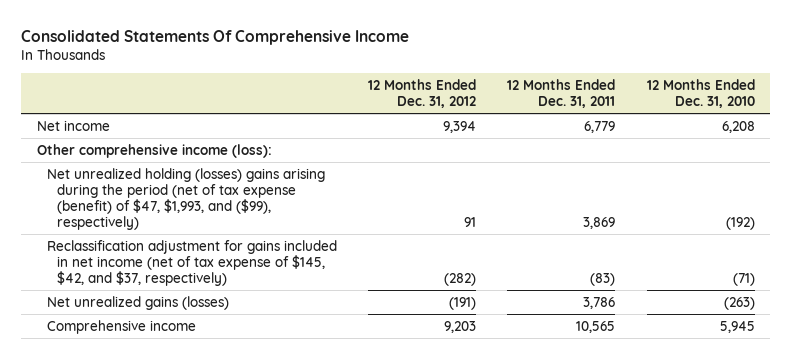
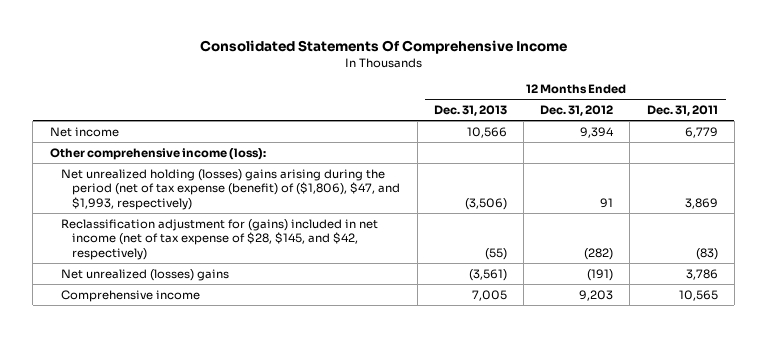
- | 12 Months Ended Dec. 31, 2012 | 12 Months Ended Dec. 31, 2011 | 12 Months Ended Dec. 31, 2010
+ | 12 Months Ended Dec. 31, 2013 | 12 Months Ended Dec. 31, 2012 | 12 Months Ended Dec. 31, 2011
- Net unrealized holding (losses) gains arising during the period (net of tax expense (benefit) of $47, $1,993, and ($99), respectively) | 91 | 3,869 | (192)
- Reclassification adjustment for gains included in net income (net of tax expense of $145, $42, and $37, respectively) | (282) | (83) | (71)
- Net unrealized gains (losses) | (191) | 3,786 | (263)
+ Net unrealized holding (losses) gains arising during the period (net of tax expense (benefit) of ($1,806), $47, and $1,993, respectively) | (3,506) | 91 | 3,869
+ Reclassification adjustment for (gains) included in net income (net of tax expense of $28, $145, and $42, respectively) | (55) | (282) | (83)
+ Net unrealized (losses) gains | (3,561) | (191) | 3,786

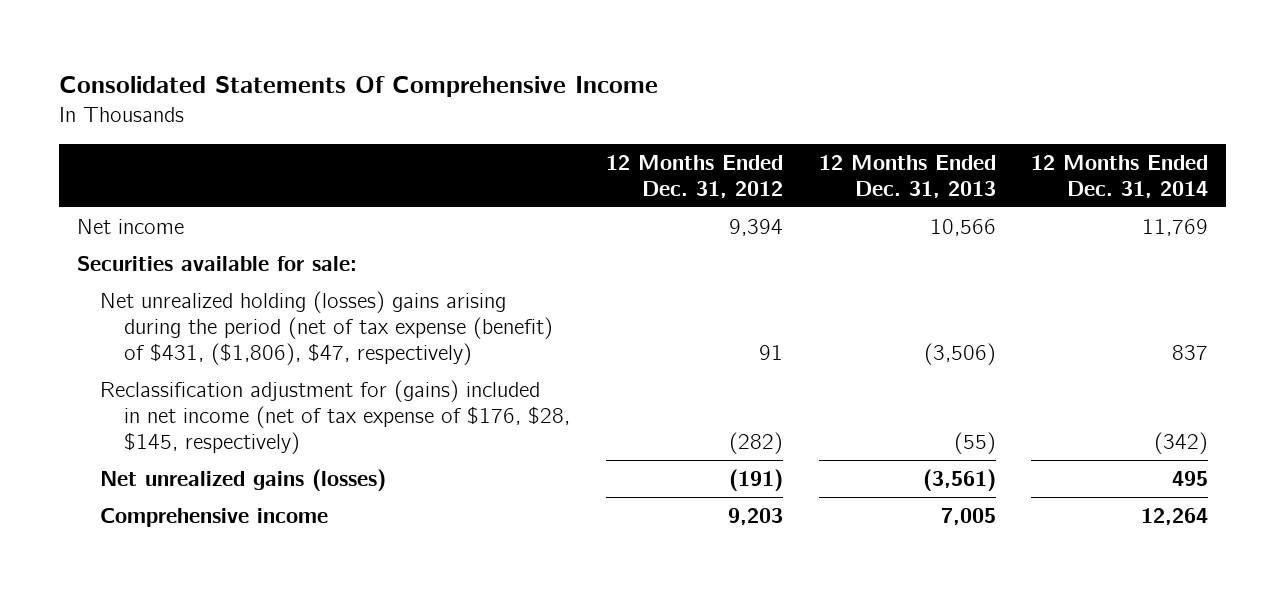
- | 12 Months Ended Dec. 31, 2013 | 12 Months Ended Dec. 31, 2012 | 12 Months Ended Dec. 31, 2011
+ | 12 Months Ended Dec. 31, 2012 | 12 Months Ended Dec. 31, 2013 | 12 Months Ended Dec. 31, 2014
- Other comprehensive income (loss):
- Net unrealized holding (losses) gains arising during the period (net of tax expense (benefit) of ($1,806), $47, and $1,993, respectively) | (3,506) | 91 | 3,869
- Reclassification adjustment for (gains) included in net income (net of tax expense of $28, $145, and $42, respectively) | (55) | (282) | (83)
- Net unrealized (losses) gains | (3,561) | (191) | 3,786
+ Securities available for sale:
+ Net unrealized holding (losses) gains arising during the period (net of tax expense (benefit) of $431, ($1,806), $47, respectively) | 91 | (3,506) | 837
+ Reclassification adjustment for (gains) included in net income (net of tax expense of $176, $28, $145, respectively) | (282) | (55) | (342)
+ Net unrealized gains (losses) | (191) | (3,561) | 495

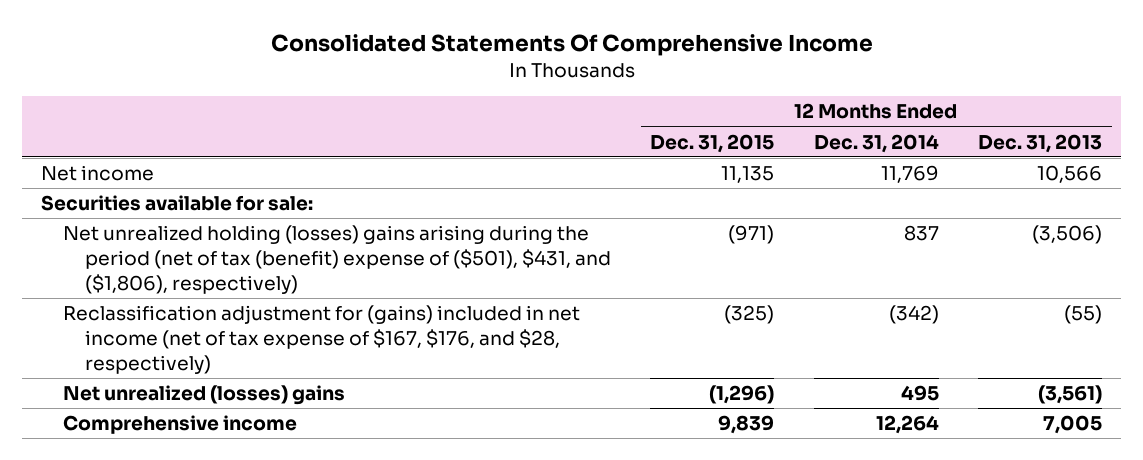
- | 12 Months Ended Dec. 31, 2012 | 12 Months Ended Dec. 31, 2013 | 12 Months Ended Dec. 31, 2014
+ | 12 Months Ended Dec. 31, 2015 | 12 Months Ended Dec. 31, 2014 | 12 Months Ended Dec. 31, 2013
- Net unrealized holding (losses) gains arising during the period (net of tax expense (benefit) of $431, ($1,806), $47, respectively) | 91 | (3,506) | 837
- Reclassification adjustment for (gains) included in net income (net of tax expense of $176, $28, $145, respectively) | (282) | (55) | (342)
- Net unrealized gains (losses) | (191) | (3,561) | 495
+ Net unrealized holding (losses) gains arising during the period (net of tax (benefit) expense of ($501), $431, and ($1,806), respectively) | (971) | 837 | (3,506)
+ Reclassification adjustment for (gains) included in net income (net of tax expense of $167, $176, and $28, respectively) | (325) | (342) | (55)
+ Net unrealized (losses) gains | (1,296) | 495 | (3,561)

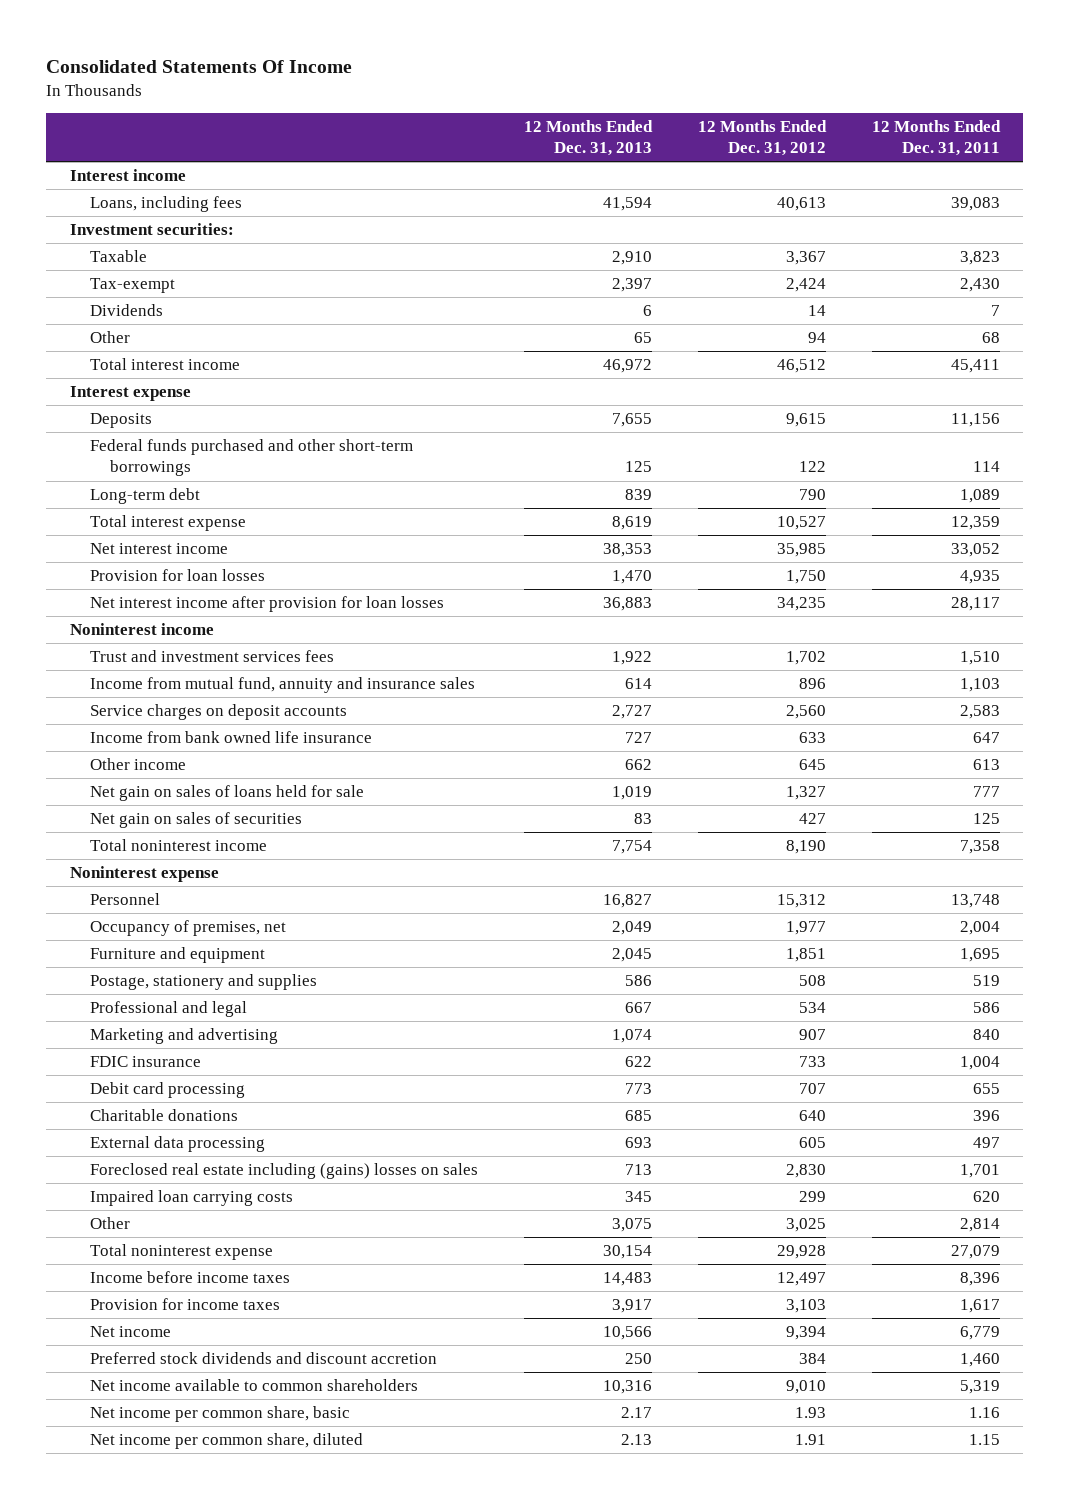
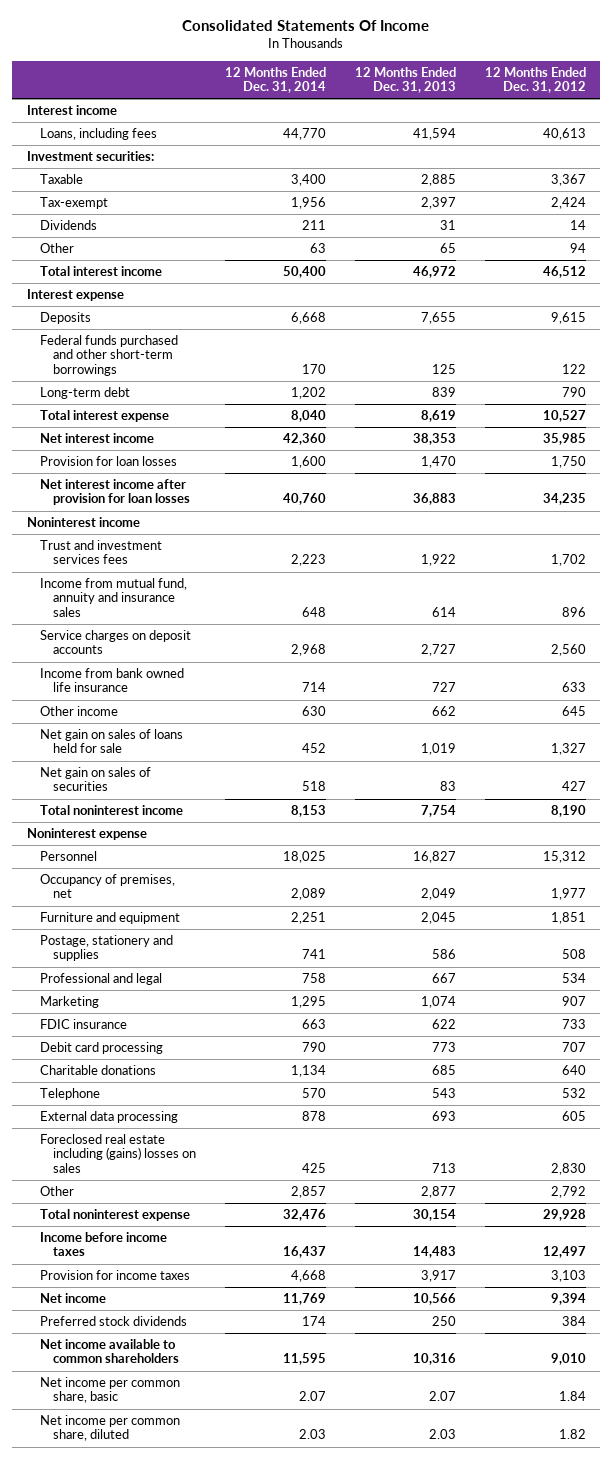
- | 12 Months Ended Dec. 31, 2013 | 12 Months Ended Dec. 31, 2012 | 12 Months Ended Dec. 31, 2011
+ | 12 Months Ended Dec. 31, 2014 | 12 Months Ended Dec. 31, 2013 | 12 Months Ended Dec. 31, 2012
- Taxable | 2,910 | 3,367 | 3,823
+ Taxable | 3,400 | 2,885 | 3,367
- Dividends | 6 | 14 | 7
+ Dividends | 211 | 31 | 14
- Marketing and advertising | 1,074 | 907 | 840
+ Marketing | 1,295 | 1,074 | 907
+ Telephone | 570 | 543 | 532
- Impaired loan carrying costs | 345 | 299 | 620
- Other | 3,075 | 3,025 | 2,814
+ Other | 2,857 | 2,877 | 2,792
- Preferred stock dividends and discount accretion | 250 | 384 | 1,460
+ Preferred stock dividends | 174 | 250 | 384
- Net income per common share, basic | 2.17 | 1.93 | 1.16
- Net income per common share, diluted | 2.13 | 1.91 | 1.15
+ Net income per common share, basic | 2.07 | 2.07 | 1.84
+ Net income per common share, diluted | 2.03 | 2.03 | 1.82

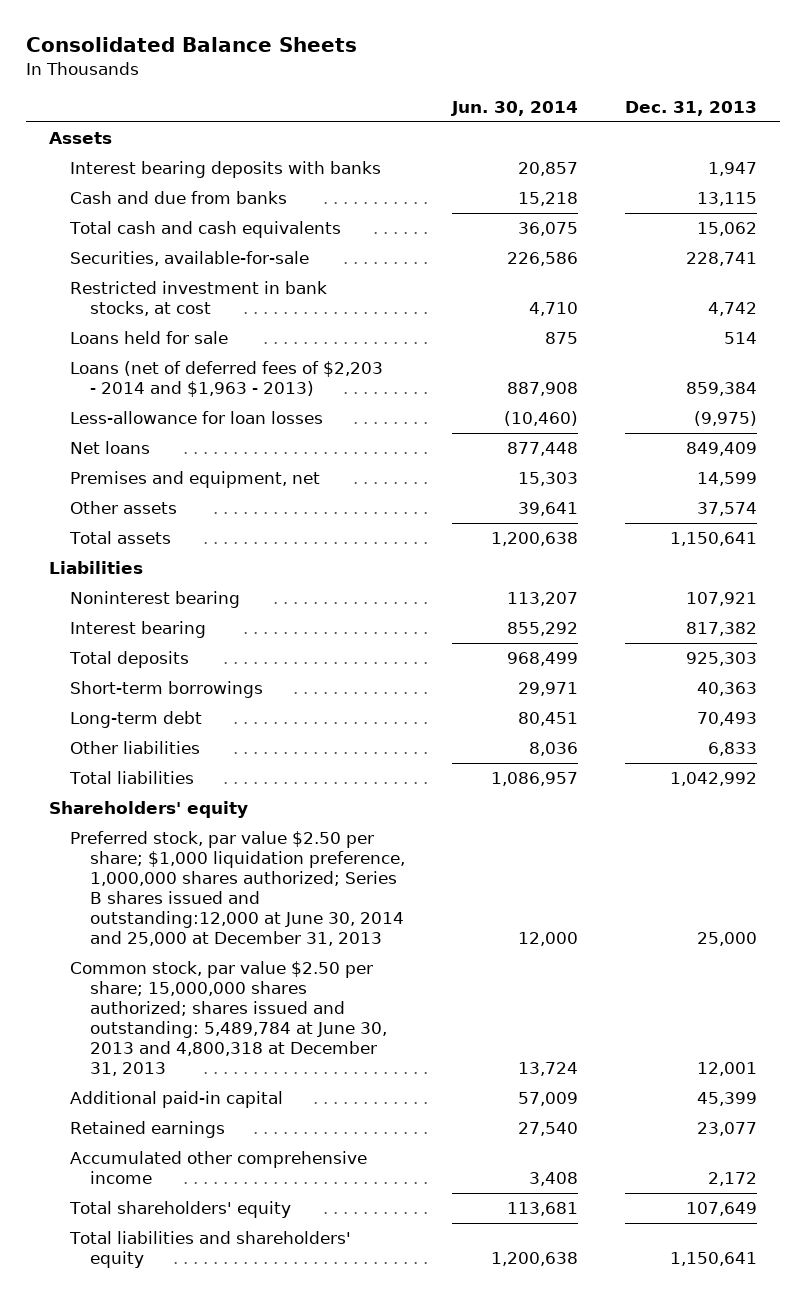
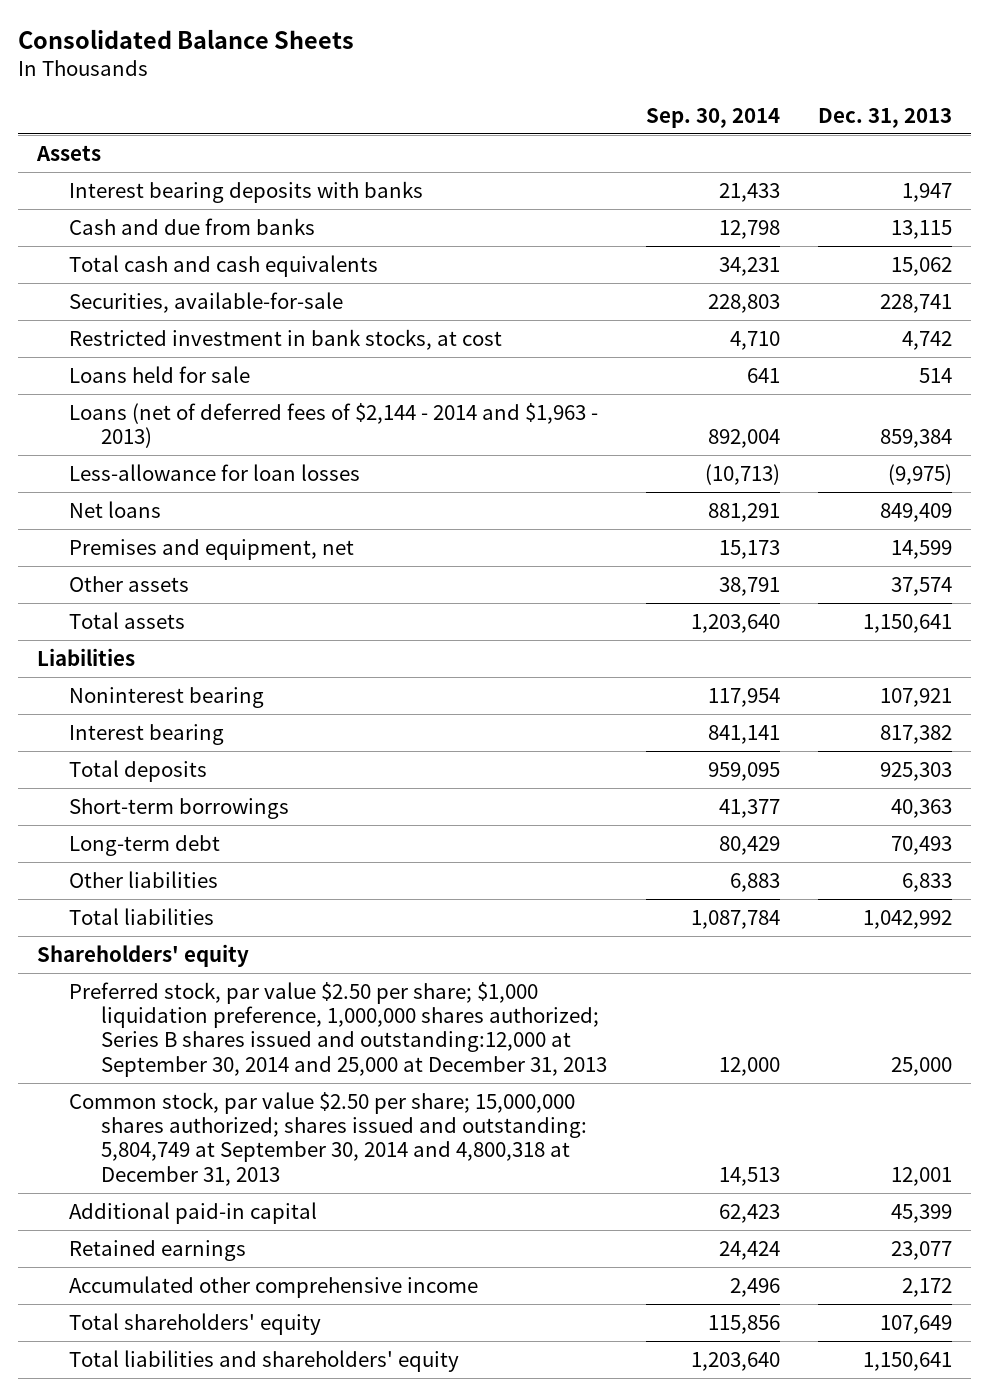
- | Jun. 30, 2014 | Dec. 31, 2013
+ | Sep. 30, 2014 | Dec. 31, 2013
- Loans (net of deferred fees of $2,203 - 2014 and $1,963 - 2013) | 887,908 | 859,384
+ Loans (net of deferred fees of $2,144 - 2014 and $1,963 - 2013) | 892,004 | 859,384
- Preferred stock, par value $2.50 per share; $1,000 liquidation preference, 1,000,000 shares authorized; Series B shares issued and outstanding:12,000 at June 30, 2014 and 25,000 at December 31, 2013 | 12,000 | 25,000
- Common stock, par value $2.50 per share; 15,000,000 shares authorized; shares issued and outstanding: 5,489,784 at June 30, 2013 and 4,800,318 at December 31, 2013 | 13,724 | 12,001
+ Preferred stock, par value $2.50 per share; $1,000 liquidation preference, 1,000,000 shares authorized; Series B shares issued and outstanding:12,000 at September 30, 2014 and 25,000 at December 31, 2013 | 12,000 | 25,000
+ Common stock, par value $2.50 per share; 15,000,000 shares authorized; shares issued and outstanding: 5,804,749 at September 30, 2014 and 4,800,318 at December 31, 2013 | 14,513 | 12,001

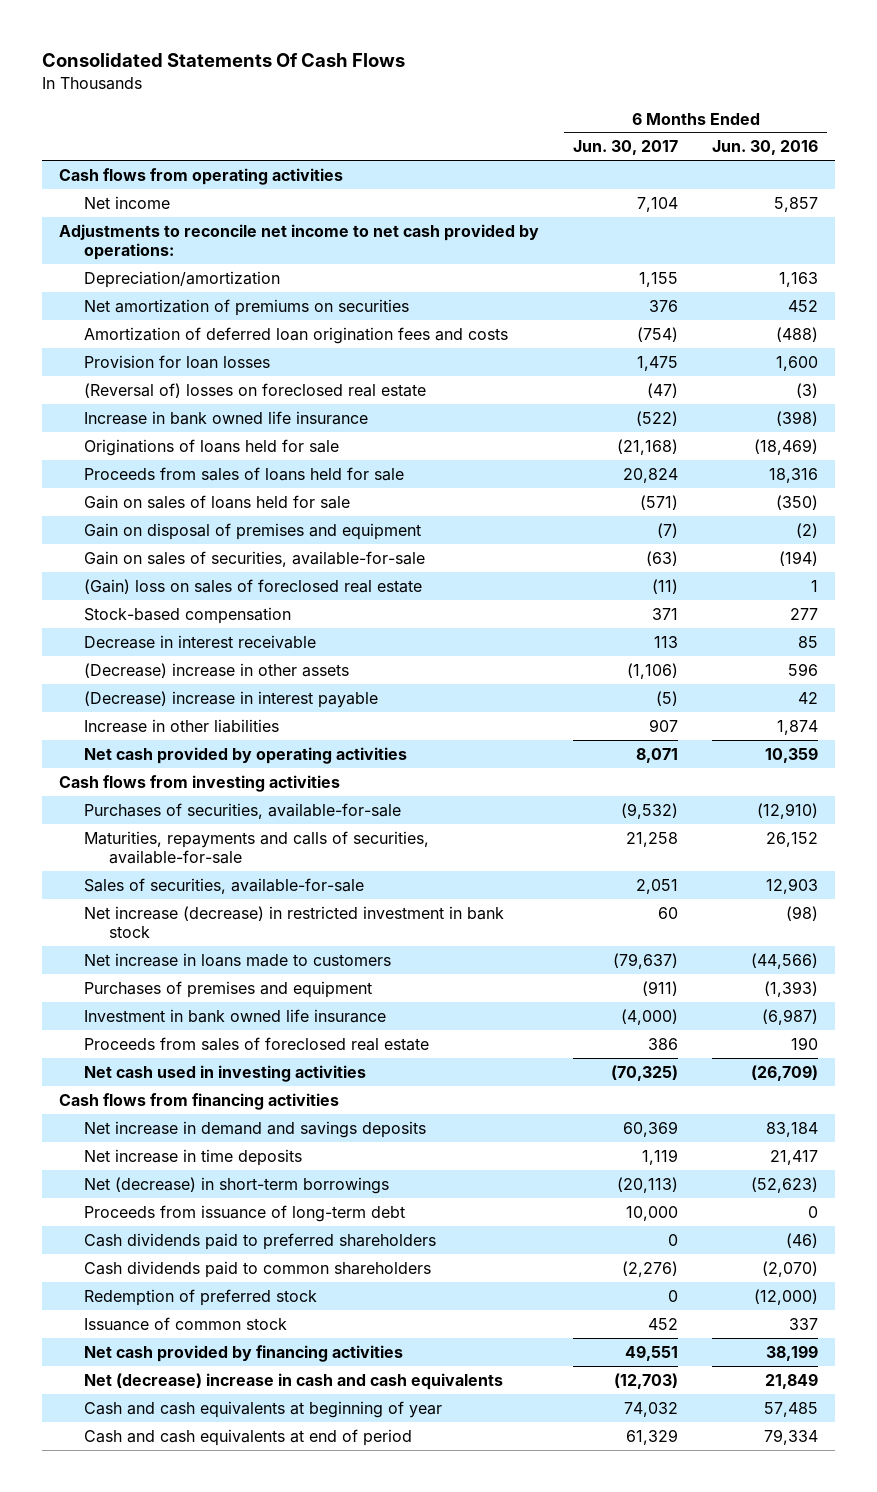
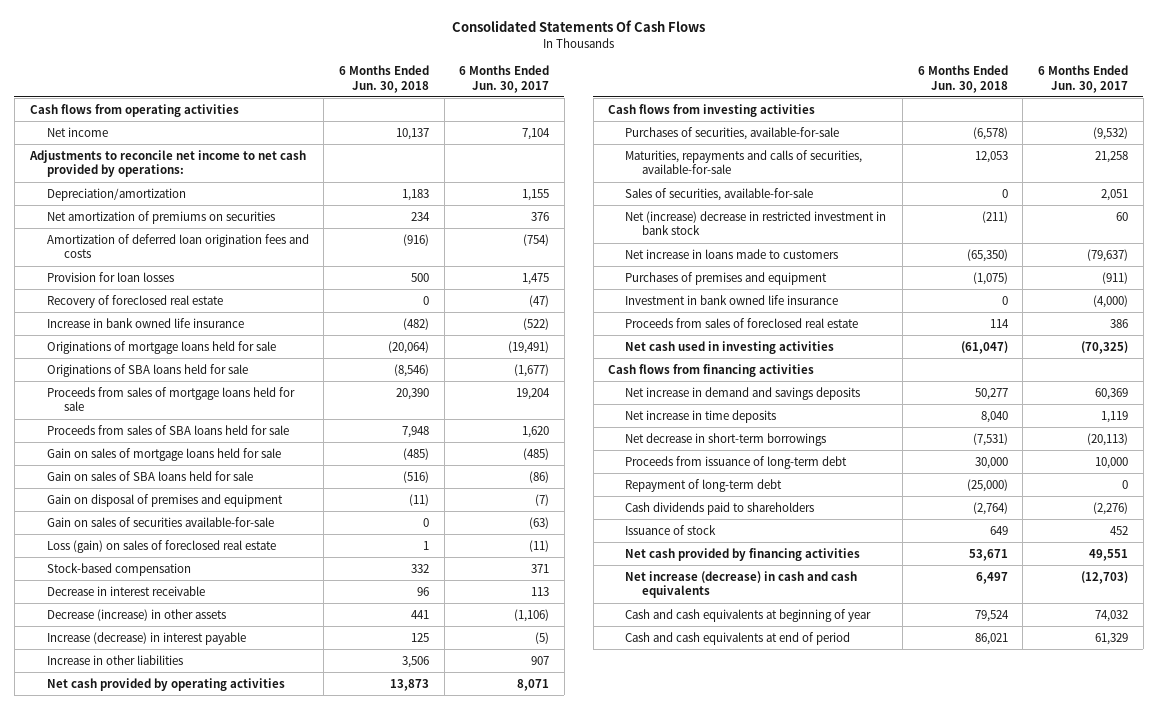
- | 6 Months Ended Jun. 30, 2017 | 6 Months Ended Jun. 30, 2016
+ | 6 Months Ended Jun. 30, 2018 | 6 Months Ended Jun. 30, 2017
- (Reversal of) losses on foreclosed real estate | (47) | (3)
+ Recovery of foreclosed real estate | 0 | (47)
- Originations of loans held for sale | (21,168) | (18,469)
- Proceeds from sales of loans held for sale | 20,824 | 18,316
- Gain on sales of loans held for sale | (571) | (350)
+ Originations of mortgage loans held for sale | (20,064) | (19,491)
+ Originations of SBA loans held for sale | (8,546) | (1,677)
+ Proceeds from sales of mortgage loans held for sale | 20,390 | 19,204
+ Proceeds from sales of SBA loans held for sale | 7,948 | 1,620
+ Gain on sales of mortgage loans held for sale | (485) | (485)
+ Gain on sales of SBA loans held for sale | (516) | (86)
- Gain on sales of securities, available-for-sale | (63) | (194)
- (Gain) loss on sales of foreclosed real estate | (11) | 1
+ Gain on sales of securities available-for-sale | 0 | (63)
+ Loss (gain) on sales of foreclosed real estate | 1 | (11)
- (Decrease) increase in other assets | (1,106) | 596
- (Decrease) increase in interest payable | (5) | 42
+ Decrease (increase) in other assets | 441 | (1,106)
+ Increase (decrease) in interest payable | 125 | (5)
- Net increase (decrease) in restricted investment in bank stock | 60 | (98)
+ Net (increase) decrease in restricted investment in bank stock | (211) | 60
- Net (decrease) in short-term borrowings | (20,113) | (52,623)
+ Net decrease in short-term borrowings | (7,531) | (20,113)
- Cash dividends paid to preferred shareholders | 0 | (46)
- Cash dividends paid to common shareholders | (2,276) | (2,070)
- Redemption of preferred stock | 0 | (12,000)
- Issuance of common stock | 452 | 337
+ Repayment of long-term debt | (25,000) | 0
+ Cash dividends paid to shareholders | (2,764) | (2,276)
+ Issuance of stock | 649 | 452
- Net (decrease) increase in cash and cash equivalents | (12,703) | 21,849
+ Net increase (decrease) in cash and cash equivalents | 6,497 | (12,703)

